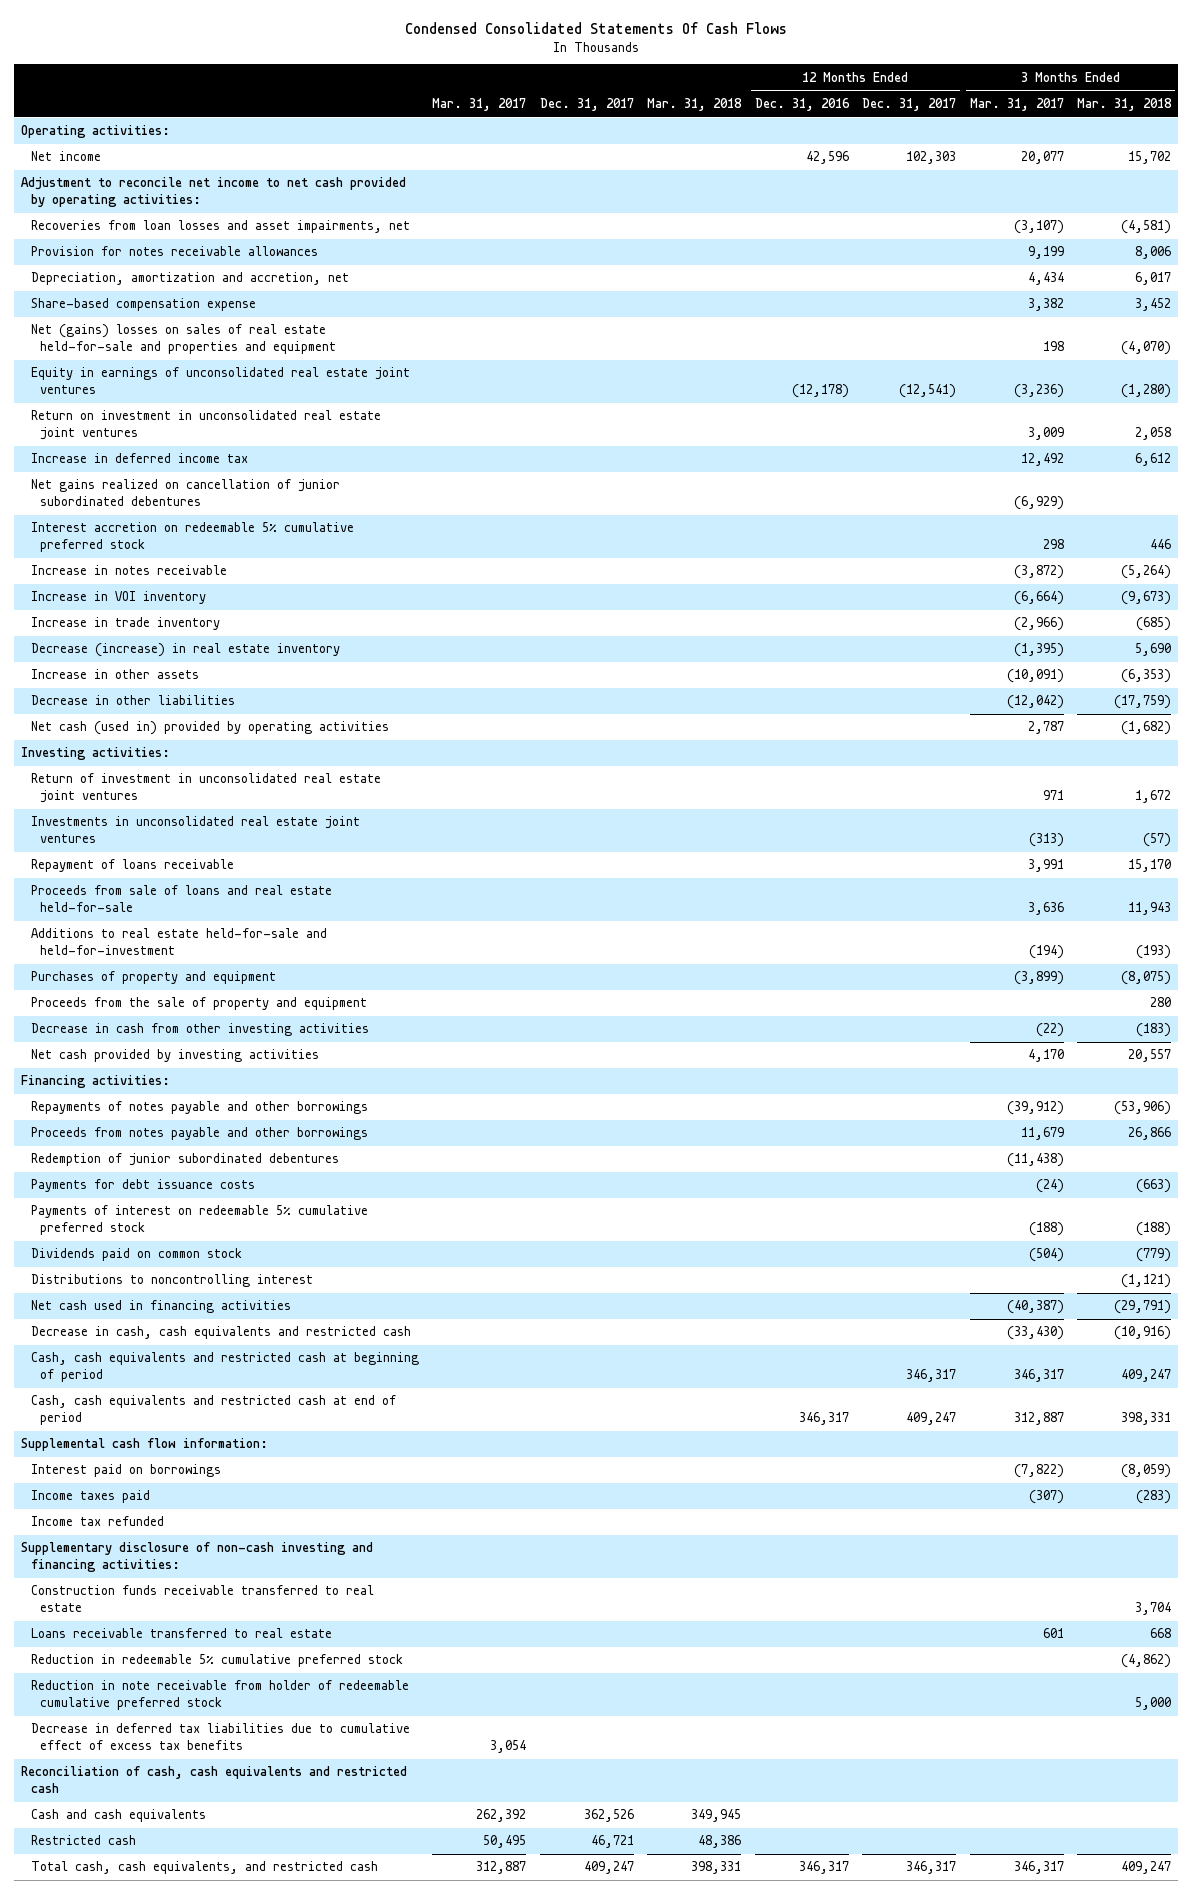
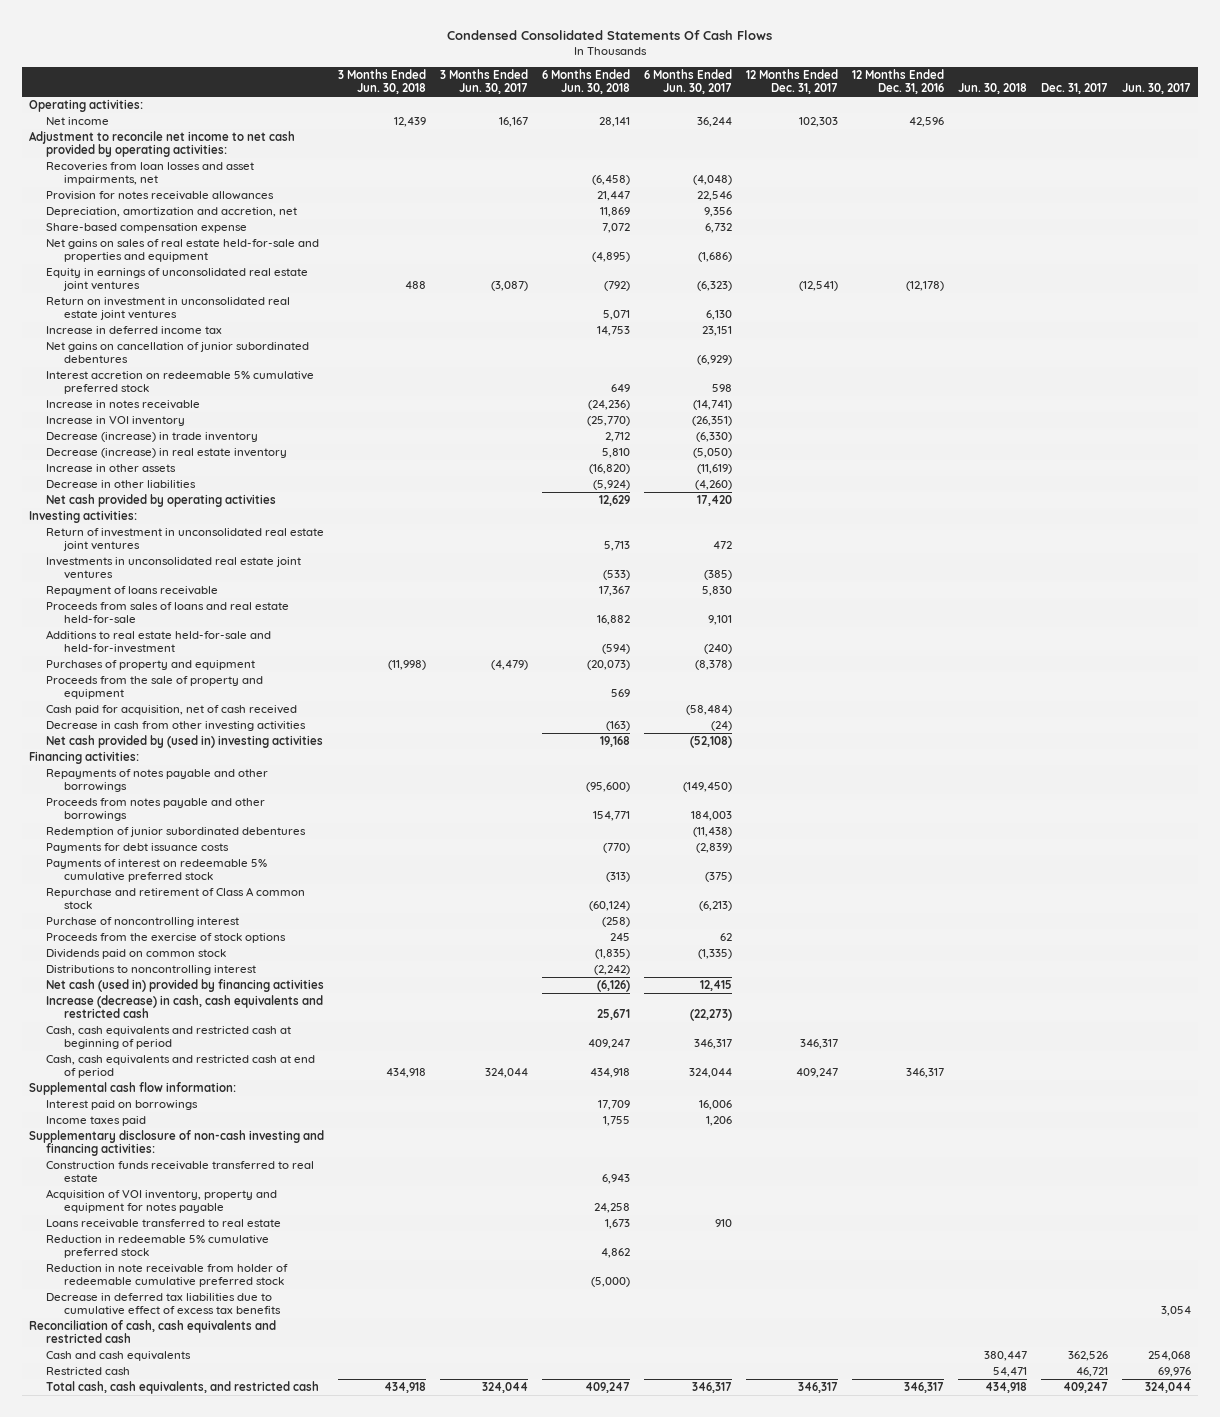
- | Mar. 31, 2017 | Dec. 31, 2017 | Mar. 31, 2018 | 12 Months Ended Dec. 31, 2016 | 12 Months Ended Dec. 31, 2017 | 3 Months Ended Mar. 31, 2017 | 3 Months Ended Mar. 31, 2018
+ | 3 Months Ended Jun. 30, 2018 | 3 Months Ended Jun. 30, 2017 | 6 Months Ended Jun. 30, 2018 | 6 Months Ended Jun. 30, 2017 | 12 Months Ended Dec. 31, 2017 | 12 Months Ended Dec. 31, 2016 | Jun. 30, 2018 | Dec. 31, 2017 | Jun. 30, 2017
- Net (gains) losses on sales of real estate held-for-sale and properties and equipment | | | | | | 198 | (4,070)
+ Net gains on sales of real estate held-for-sale and properties and equipment | | | (4,895) | (1,686) | | | | |
- Net gains realized on cancellation of junior subordinated debentures | | | | | | (6,929) |
+ Net gains on cancellation of junior subordinated debentures | | | | (6,929) | | | | |
- Increase in trade inventory | | | | | | (2,966) | (685)
+ Decrease (increase) in trade inventory | | | 2,712 | (6,330) | | | | |
- Net cash (used in) provided by operating activities | | | | | | 2,787 | (1,682)
+ Net cash provided by operating activities | | | 12,629 | 17,420 | | | | |
- Proceeds from sale of loans and real estate held-for-sale | | | | | | 3,636 | 11,943
+ Proceeds from sales of loans and real estate held-for-sale | | | 16,882 | 9,101 | | | | |
+ Cash paid for acquisition, net of cash received | | | | (58,484) | | | | |
- Net cash provided by investing activities | | | | | | 4,170 | 20,557
+ Net cash provided by (used in) investing activities | | | 19,168 | (52,108) | | | | |
+ Repurchase and retirement of Class A common stock | | | (60,124) | (6,213) | | | | |
+ Purchase of noncontrolling interest | | | (258) | | | | | |
+ Proceeds from the exercise of stock options | | | 245 | 62 | | | | |
- Net cash used in financing activities | | | | | | (40,387) | (29,791)
- Decrease in cash, cash equivalents and restricted cash | | | | | | (33,430) | (10,916)
+ Net cash (used in) provided by financing activities | | | (6,126) | 12,415 | | | | |
+ Increase (decrease) in cash, cash equivalents and restricted cash | | | 25,671 | (22,273) | | | | |
- Income tax refunded
+ Acquisition of VOI inventory, property and equipment for notes payable | | | 24,258 | | | | | |

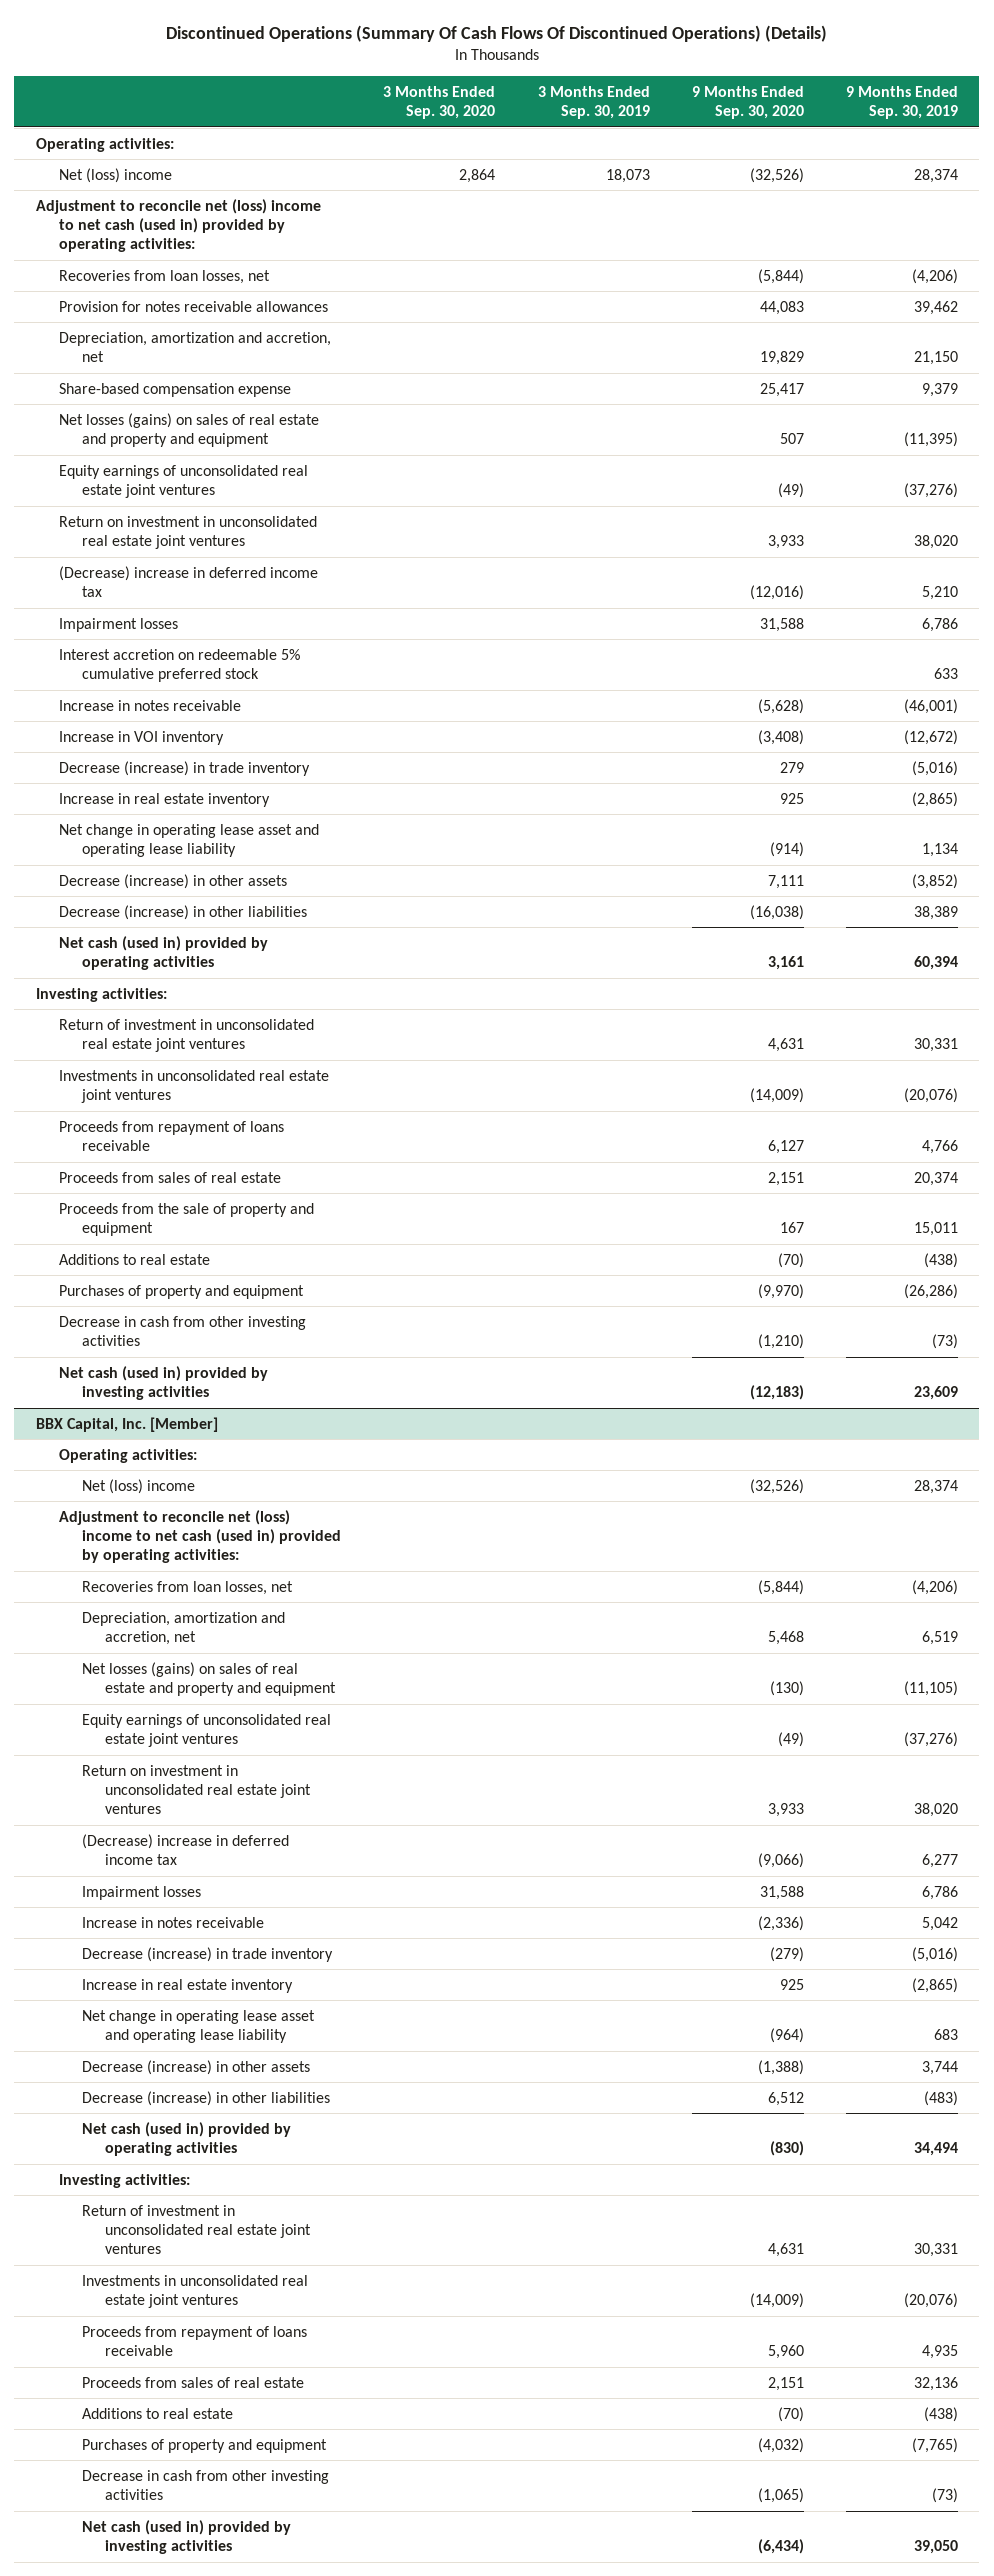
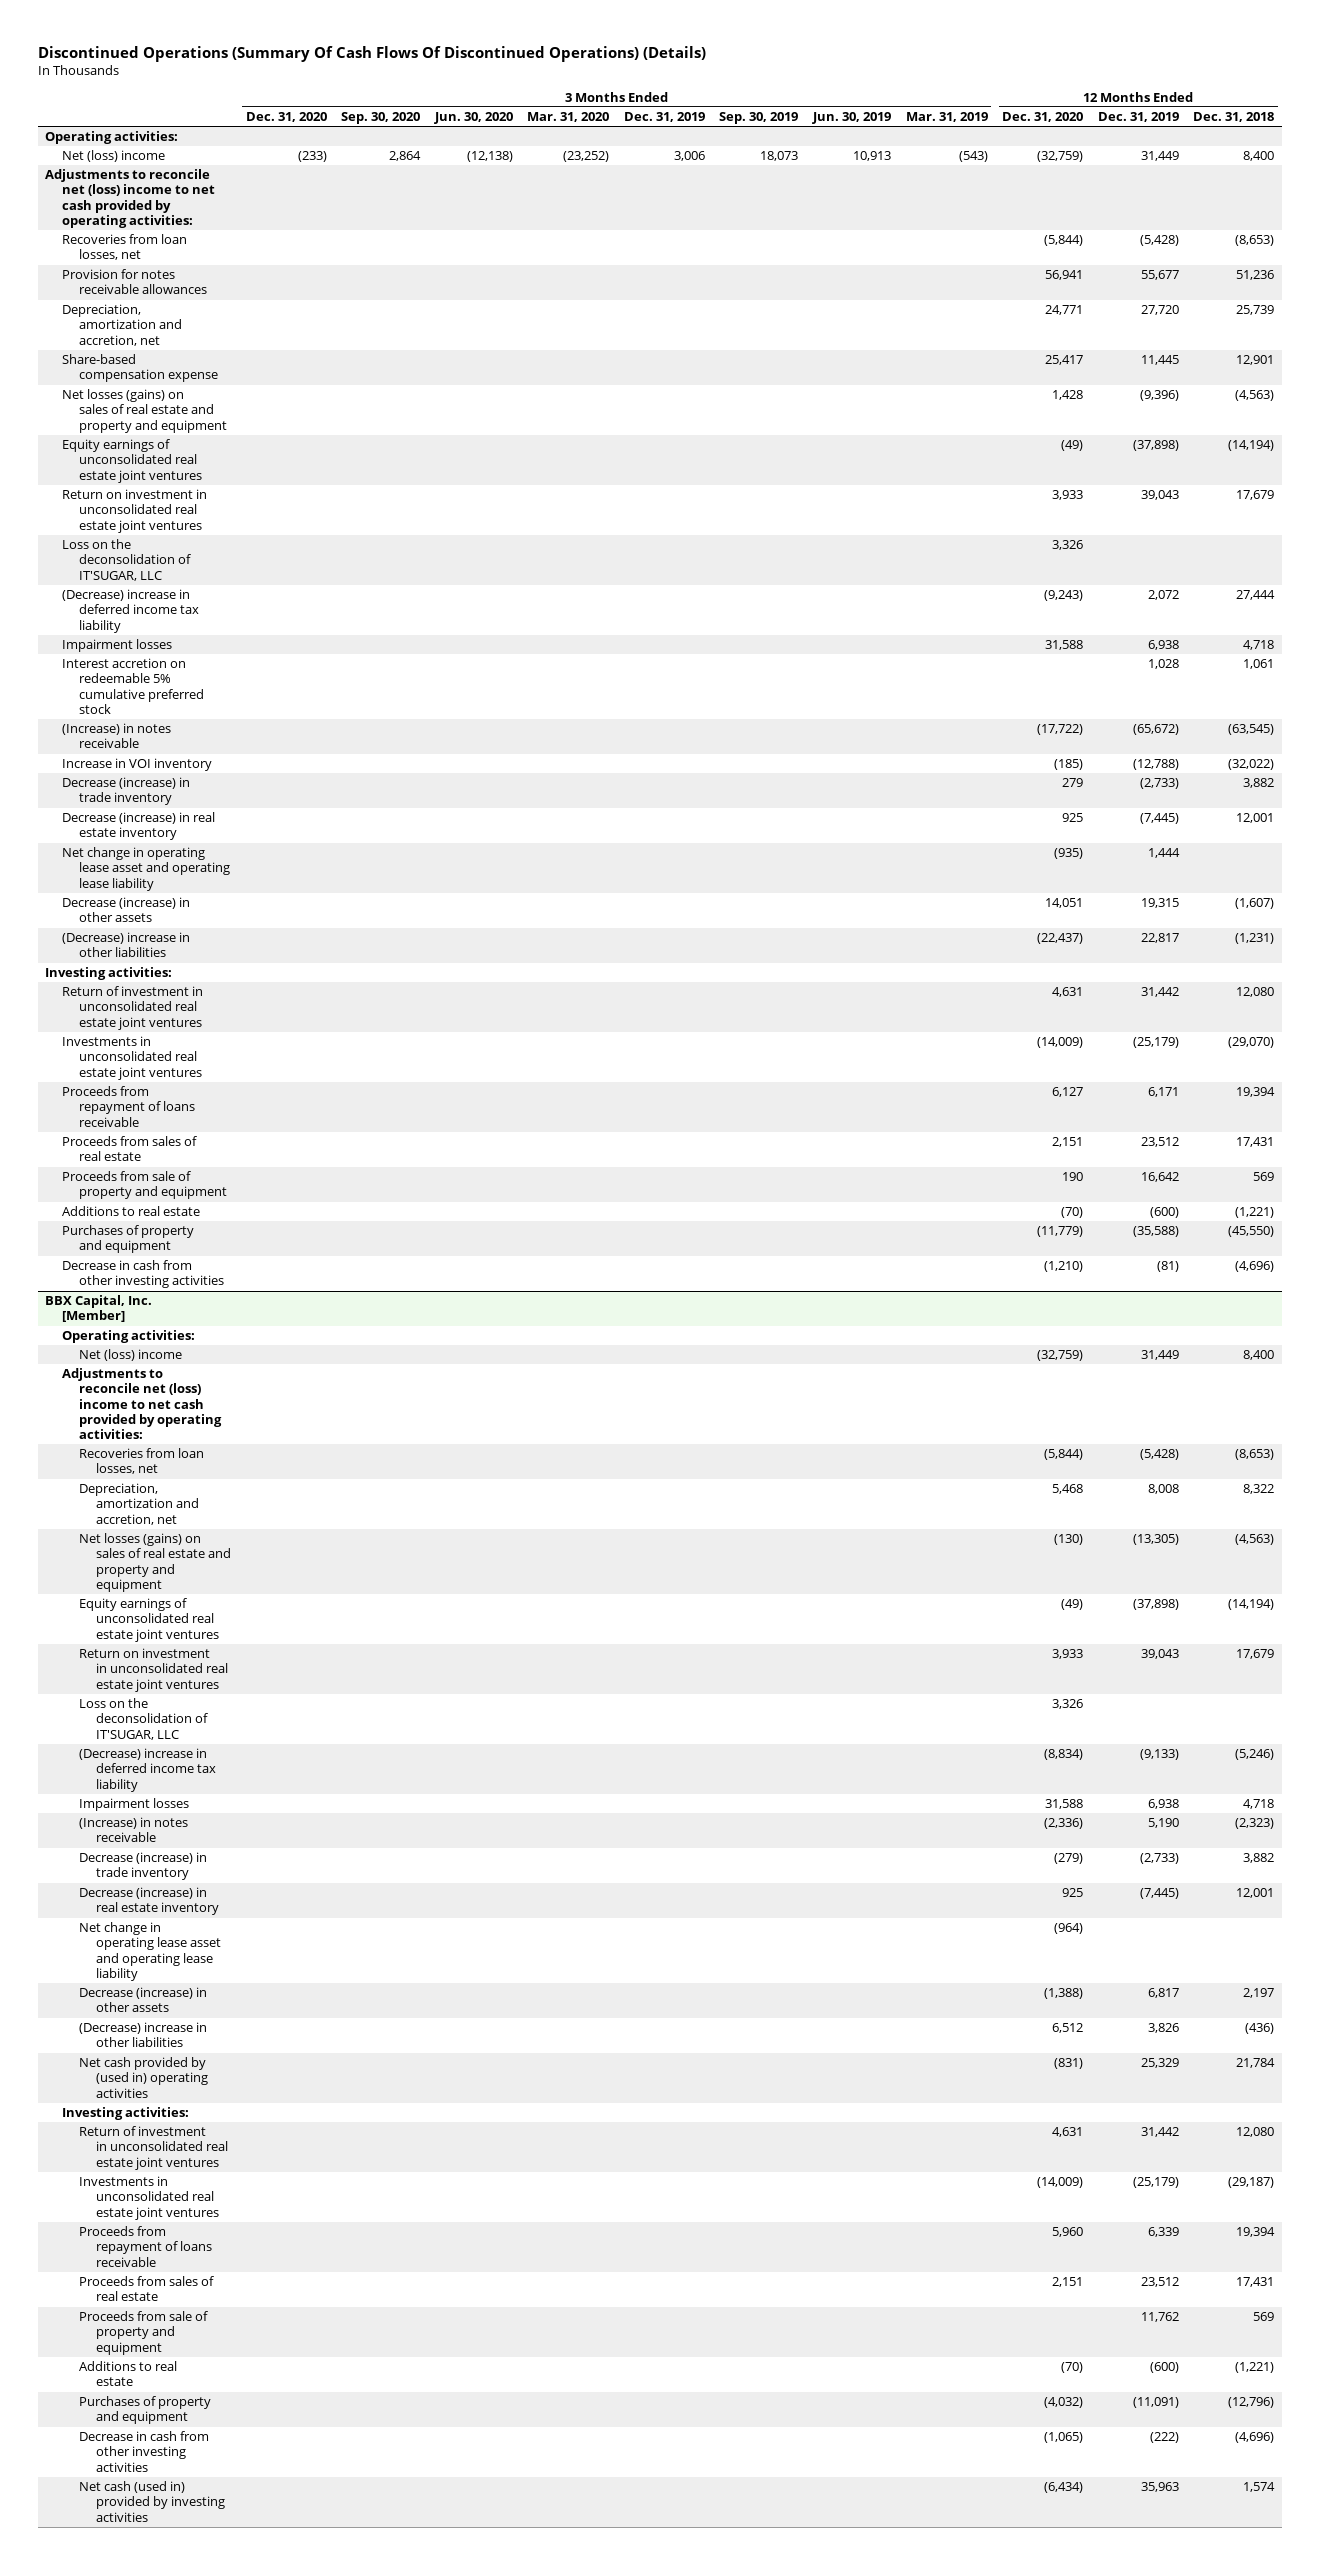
- | 3 Months Ended Sep. 30, 2020 | 3 Months Ended Sep. 30, 2019 | 9 Months Ended Sep. 30, 2020 | 9 Months Ended Sep. 30, 2019
+ | 3 Months Ended Dec. 31, 2020 | 3 Months Ended Sep. 30, 2020 | 3 Months Ended Jun. 30, 2020 | 3 Months Ended Mar. 31, 2020 | 3 Months Ended Dec. 31, 2019 | 3 Months Ended Sep. 30, 2019 | 3 Months Ended Jun. 30, 2019 | 3 Months Ended Mar. 31, 2019 | 12 Months Ended Dec. 31, 2020 | 12 Months Ended Dec. 31, 2019 | 12 Months Ended Dec. 31, 2018
- Adjustment to reconcile net (loss) income to net cash (used in) provided by operating activities:
+ Adjustments to reconcile net (loss) income to net cash provided by operating activities:
- (Decrease) increase in deferred income tax | | | (12,016) | 5,210
+ Loss on the deconsolidation of IT'SUGAR, LLC | | | | | | | | | 3,326 | |
+ (Decrease) increase in deferred income tax liability | | | | | | | | | (9,243) | 2,072 | 27,444
- Increase in notes receivable | | | (5,628) | (46,001)
+ (Increase) in notes receivable | | | | | | | | | (17,722) | (65,672) | (63,545)
- Increase in real estate inventory | | | 925 | (2,865)
+ Decrease (increase) in real estate inventory | | | | | | | | | 925 | (7,445) | 12,001
- Decrease (increase) in other liabilities | | | (16,038) | 38,389
- Net cash (used in) provided by operating activities | | | 3,161 | 60,394
+ (Decrease) increase in other liabilities | | | | | | | | | (22,437) | 22,817 | (1,231)
- Proceeds from the sale of property and equipment | | | 167 | 15,011
+ Proceeds from sale of property and equipment | | | | | | | | | 190 | 16,642 | 569
- Net cash (used in) provided by investing activities | | | (12,183) | 23,609
@ BBX Capital, Inc. [Member]
- Adjustment to reconcile net (loss) income to net cash (used in) provided by operating activities:
+ Adjustments to reconcile net (loss) income to net cash provided by operating activities:
- (Decrease) increase in deferred income tax | | | (9,066) | 6,277
+ Loss on the deconsolidation of IT'SUGAR, LLC | | | | | | | | | 3,326 | |
+ (Decrease) increase in deferred income tax liability | | | | | | | | | (8,834) | (9,133) | (5,246)
- Increase in notes receivable | | | (2,336) | 5,042
+ (Increase) in notes receivable | | | | | | | | | (2,336) | 5,190 | (2,323)
- Increase in real estate inventory | | | 925 | (2,865)
+ Decrease (increase) in real estate inventory | | | | | | | | | 925 | (7,445) | 12,001
- Decrease (increase) in other liabilities | | | 6,512 | (483)
- Net cash (used in) provided by operating activities | | | (830) | 34,494
+ (Decrease) increase in other liabilities | | | | | | | | | 6,512 | 3,826 | (436)
+ Net cash provided by (used in) operating activities | | | | | | | | | (831) | 25,329 | 21,784
+ Proceeds from sale of property and equipment | | | | | | | | | | 11,762 | 569

